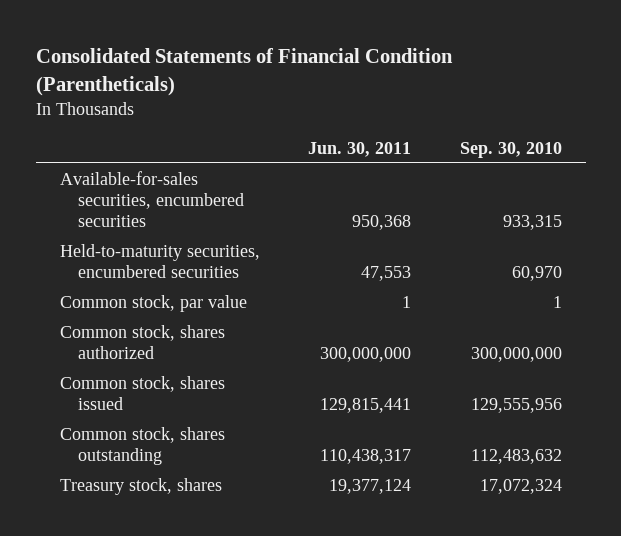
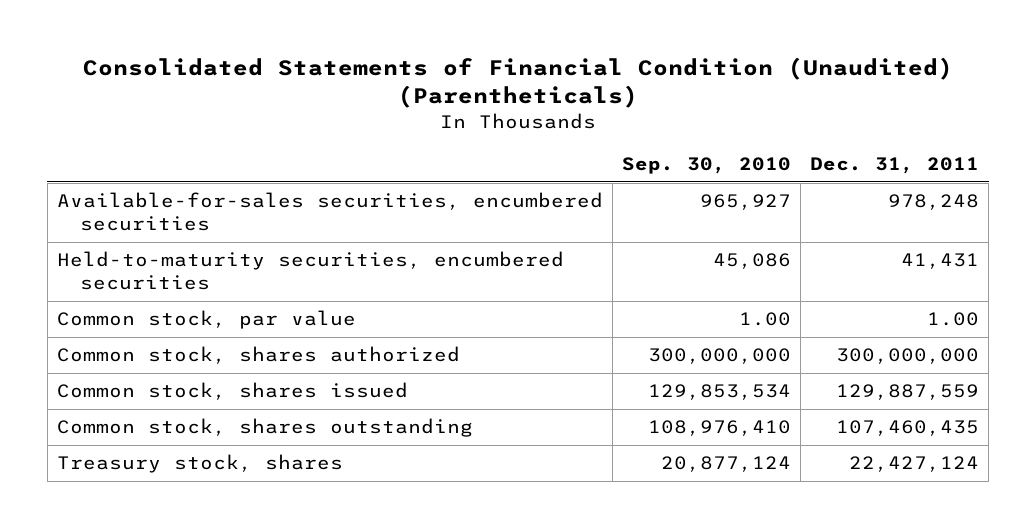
- Consolidated Statements of Financial Condition (Parentheticals)
+ Consolidated Statements of Financial Condition (Unaudited) (Parentheticals)
- | Jun. 30, 2011 | Sep. 30, 2010
+ | Sep. 30, 2010 | Dec. 31, 2011
- Available-for-sales securities, encumbered securities | 950,368 | 933,315
- Held-to-maturity securities, encumbered securities | 47,553 | 60,970
- Common stock, par value | 1 | 1
+ Available-for-sales securities, encumbered securities | 965,927 | 978,248
+ Held-to-maturity securities, encumbered securities | 45,086 | 41,431
+ Common stock, par value | 1.00 | 1.00
- Common stock, shares issued | 129,815,441 | 129,555,956
- Common stock, shares outstanding | 110,438,317 | 112,483,632
- Treasury stock, shares | 19,377,124 | 17,072,324
+ Common stock, shares issued | 129,853,534 | 129,887,559
+ Common stock, shares outstanding | 108,976,410 | 107,460,435
+ Treasury stock, shares | 20,877,124 | 22,427,124

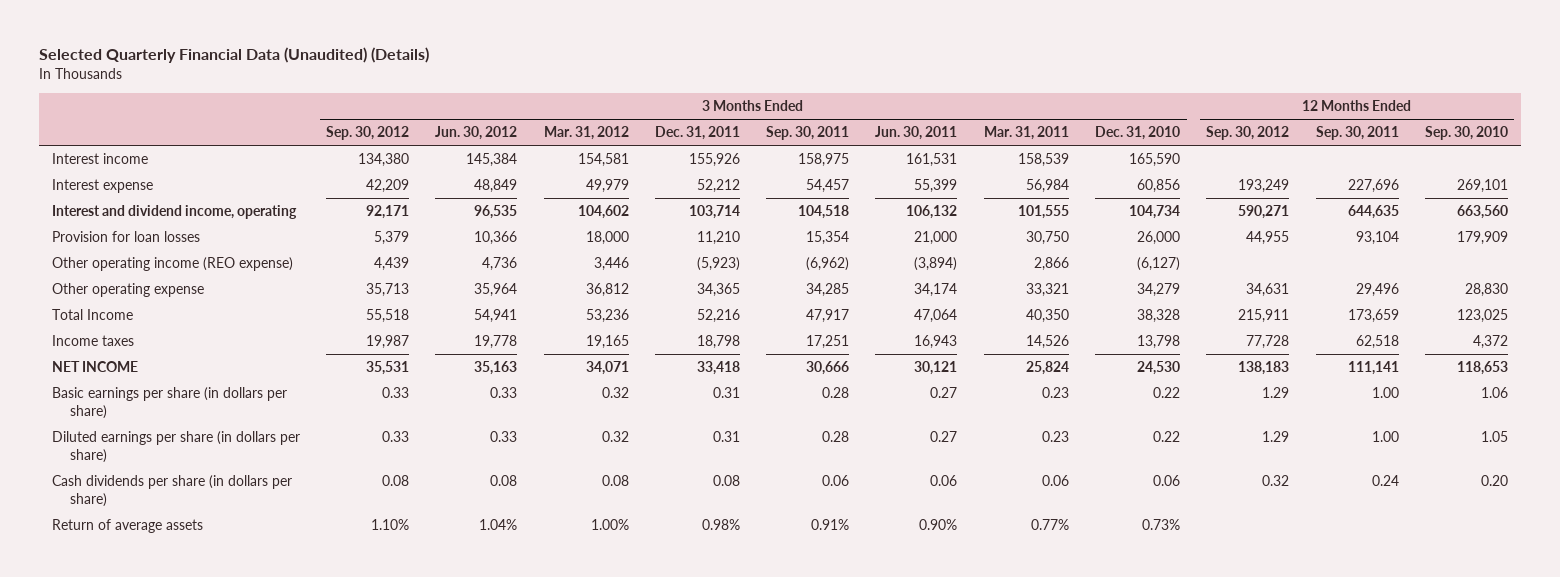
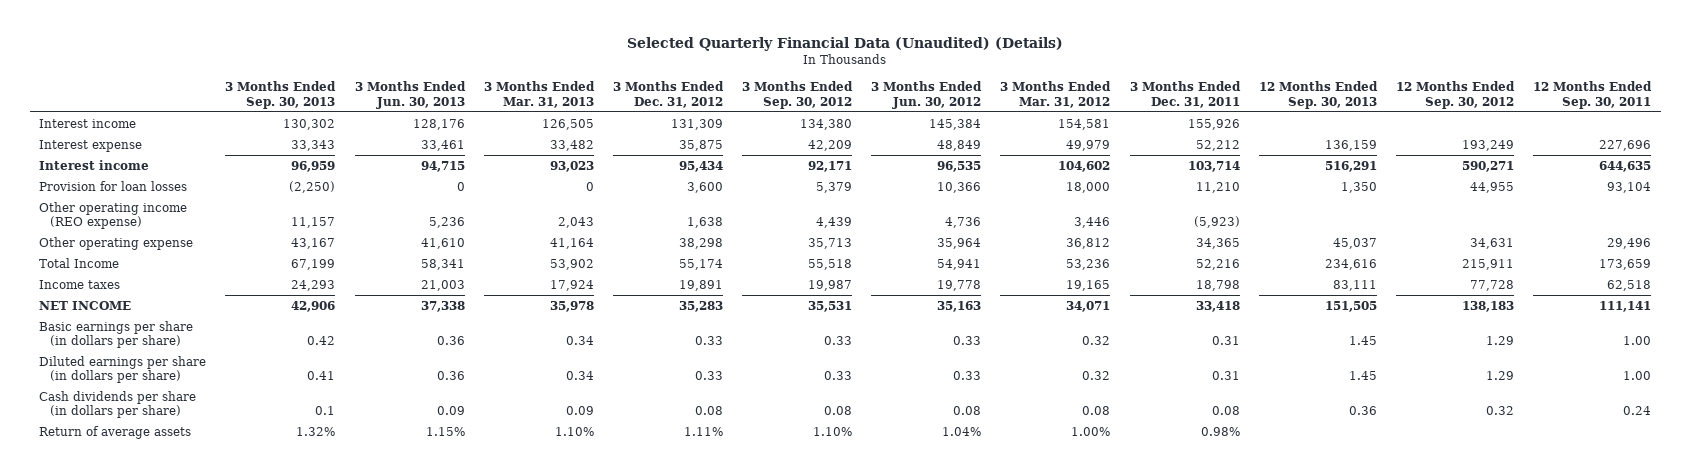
- | 3 Months Ended Sep. 30, 2012 | 3 Months Ended Jun. 30, 2012 | 3 Months Ended Mar. 31, 2012 | 3 Months Ended Dec. 31, 2011 | 3 Months Ended Sep. 30, 2011 | 3 Months Ended Jun. 30, 2011 | 3 Months Ended Mar. 31, 2011 | 3 Months Ended Dec. 31, 2010 | 12 Months Ended Sep. 30, 2012 | 12 Months Ended Sep. 30, 2011 | 12 Months Ended Sep. 30, 2010
+ | 3 Months Ended Sep. 30, 2013 | 3 Months Ended Jun. 30, 2013 | 3 Months Ended Mar. 31, 2013 | 3 Months Ended Dec. 31, 2012 | 3 Months Ended Sep. 30, 2012 | 3 Months Ended Jun. 30, 2012 | 3 Months Ended Mar. 31, 2012 | 3 Months Ended Dec. 31, 2011 | 12 Months Ended Sep. 30, 2013 | 12 Months Ended Sep. 30, 2012 | 12 Months Ended Sep. 30, 2011
- Interest and dividend income, operating | 92,171 | 96,535 | 104,602 | 103,714 | 104,518 | 106,132 | 101,555 | 104,734 | 590,271 | 644,635 | 663,560
+ Interest income | 96,959 | 94,715 | 93,023 | 95,434 | 92,171 | 96,535 | 104,602 | 103,714 | 516,291 | 590,271 | 644,635

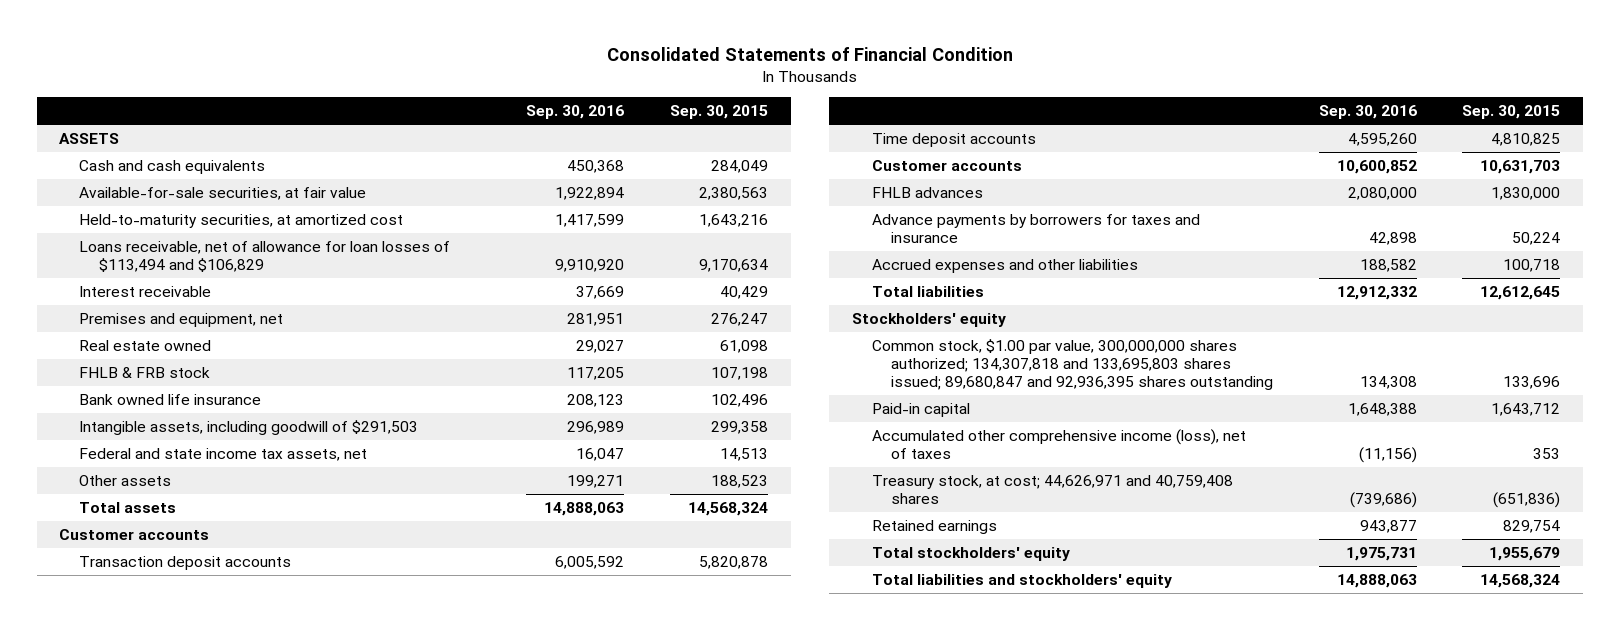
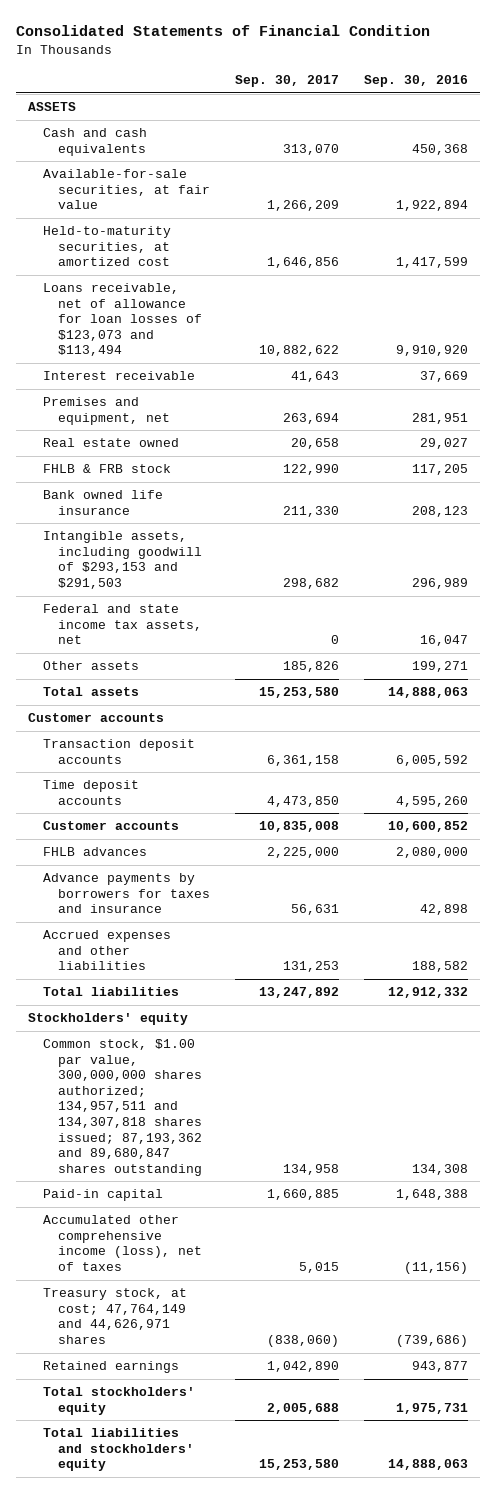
- | Sep. 30, 2016 | Sep. 30, 2015
+ | Sep. 30, 2017 | Sep. 30, 2016
- Loans receivable, net of allowance for loan losses of $113,494 and $106,829 | 9,910,920 | 9,170,634
+ Loans receivable, net of allowance for loan losses of $123,073 and $113,494 | 10,882,622 | 9,910,920
- Intangible assets, including goodwill of $291,503 | 296,989 | 299,358
+ Intangible assets, including goodwill of $293,153 and $291,503 | 298,682 | 296,989
- Common stock, $1.00 par value, 300,000,000 shares authorized; 134,307,818 and 133,695,803 shares issued; 89,680,847 and 92,936,395 shares outstanding | 134,308 | 133,696
+ Common stock, $1.00 par value, 300,000,000 shares authorized; 134,957,511 and 134,307,818 shares issued; 87,193,362 and 89,680,847 shares outstanding | 134,958 | 134,308
- Treasury stock, at cost; 44,626,971 and 40,759,408 shares | (739,686) | (651,836)
+ Treasury stock, at cost; 47,764,149 and 44,626,971 shares | (838,060) | (739,686)

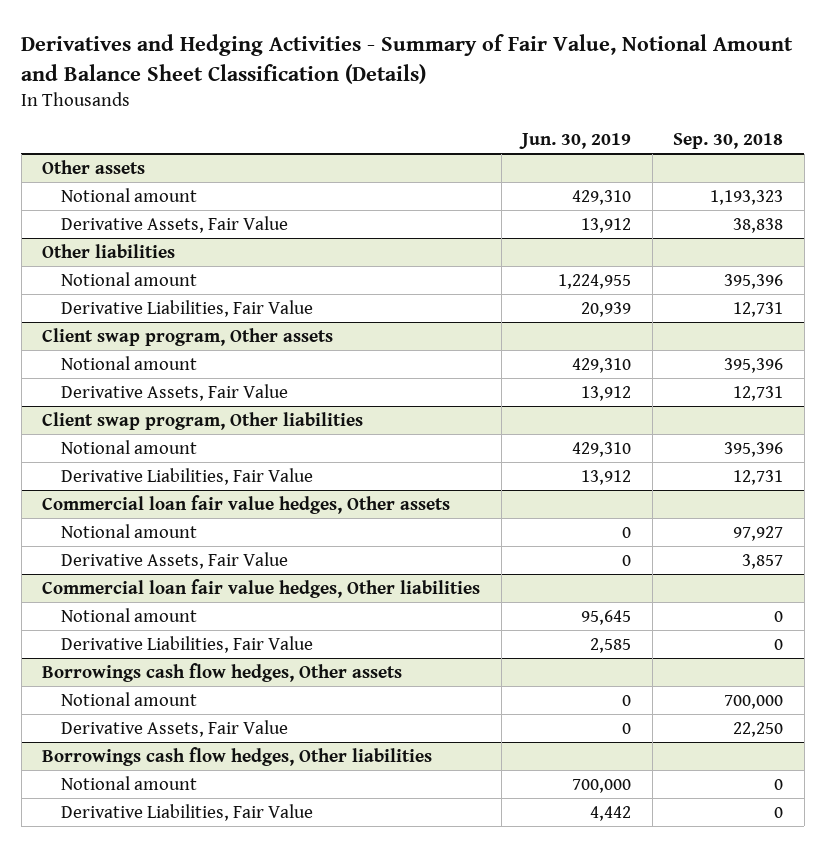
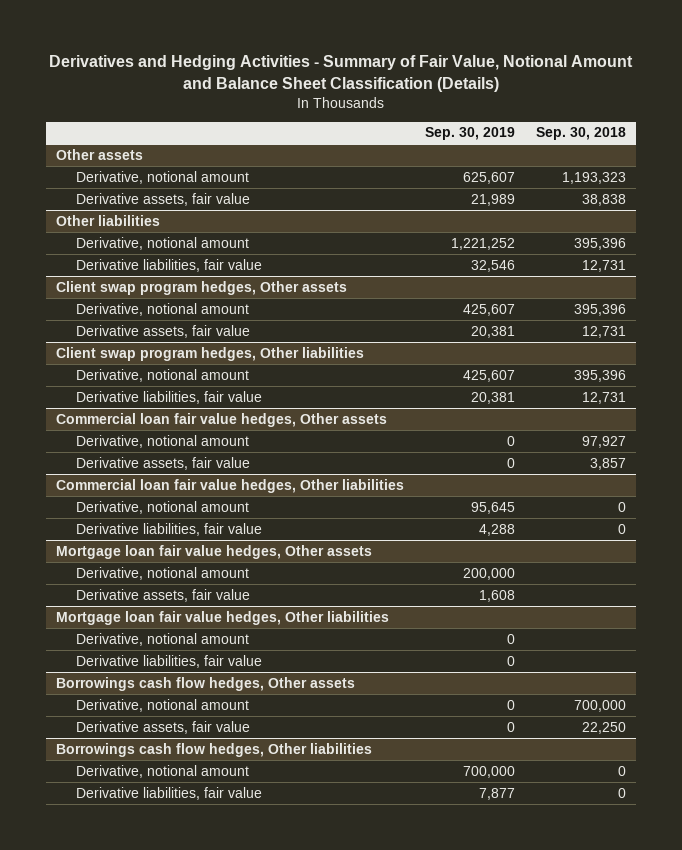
- | Jun. 30, 2019 | Sep. 30, 2018
+ | Sep. 30, 2019 | Sep. 30, 2018
@ Other assets
- Notional amount | 429,310 | 1,193,323
- Derivative Assets, Fair Value | 13,912 | 38,838
+ Derivative, notional amount | 625,607 | 1,193,323
+ Derivative assets, fair value | 21,989 | 38,838
@ Other liabilities
- Notional amount | 1,224,955 | 395,396
- Derivative Liabilities, Fair Value | 20,939 | 12,731
- Client swap program, Other assets
- Notional amount | 429,310 | 395,396
- Derivative Assets, Fair Value | 13,912 | 12,731
- Client swap program, Other liabilities
- Notional amount | 429,310 | 395,396
- Derivative Liabilities, Fair Value | 13,912 | 12,731
@ Other liabilities
+ Derivative, notional amount | 1,221,252 | 395,396
+ Derivative liabilities, fair value | 32,546 | 12,731
+ Client swap program hedges, Other assets
+ Derivative, notional amount | 425,607 | 395,396
+ Derivative assets, fair value | 20,381 | 12,731
+ Client swap program hedges, Other liabilities
+ Derivative, notional amount | 425,607 | 395,396
+ Derivative liabilities, fair value | 20,381 | 12,731
@ Commercial loan fair value hedges, Other assets
- Notional amount | 0 | 97,927
- Derivative Assets, Fair Value | 0 | 3,857
+ Derivative, notional amount | 0 | 97,927
+ Derivative assets, fair value | 0 | 3,857
@ Commercial loan fair value hedges, Other liabilities
- Notional amount | 95,645 | 0
- Derivative Liabilities, Fair Value | 2,585 | 0
+ Derivative, notional amount | 95,645 | 0
+ Derivative liabilities, fair value | 4,288 | 0
+ Mortgage loan fair value hedges, Other assets
+ Derivative, notional amount | 200,000 |
+ Derivative assets, fair value | 1,608 |
+ Mortgage loan fair value hedges, Other liabilities
+ Derivative, notional amount | 0 |
+ Derivative liabilities, fair value | 0 |
@ Borrowings cash flow hedges, Other assets
- Notional amount | 0 | 700,000
- Derivative Assets, Fair Value | 0 | 22,250
+ Derivative, notional amount | 0 | 700,000
+ Derivative assets, fair value | 0 | 22,250
@ Borrowings cash flow hedges, Other liabilities
- Notional amount | 700,000 | 0
- Derivative Liabilities, Fair Value | 4,442 | 0
+ Derivative, notional amount | 700,000 | 0
+ Derivative liabilities, fair value | 7,877 | 0

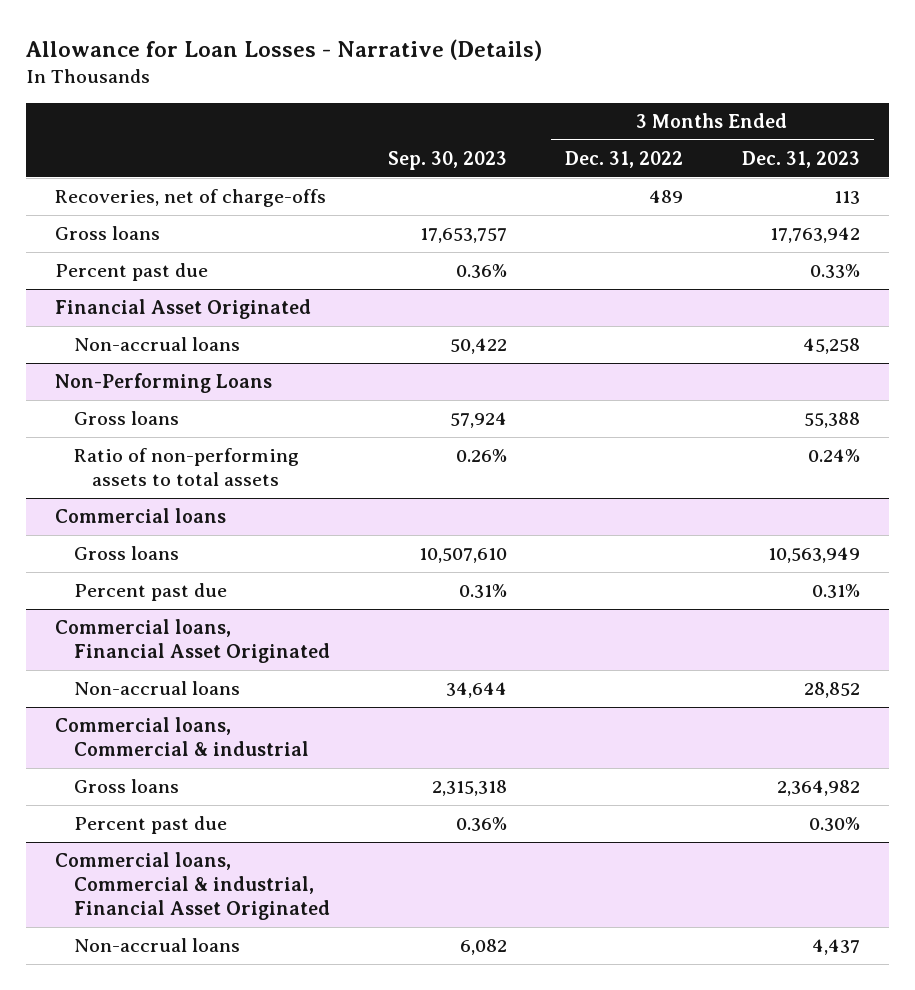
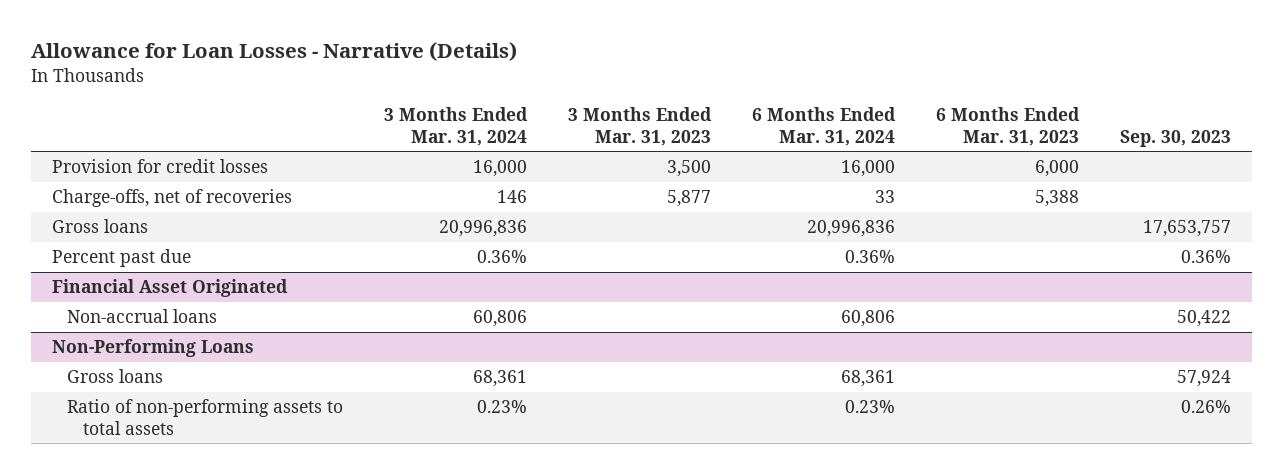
- | Sep. 30, 2023 | 3 Months Ended Dec. 31, 2022 | 3 Months Ended Dec. 31, 2023
+ | 3 Months Ended Mar. 31, 2024 | 3 Months Ended Mar. 31, 2023 | 6 Months Ended Mar. 31, 2024 | 6 Months Ended Mar. 31, 2023 | Sep. 30, 2023
- Recoveries, net of charge-offs | | 489 | 113
+ Provision for credit losses | 16,000 | 3,500 | 16,000 | 6,000 |
+ Charge-offs, net of recoveries | 146 | 5,877 | 33 | 5,388 |
- Commercial loans
- Gross loans | 10,507,610 | | 10,563,949
- Percent past due | 0.31% | | 0.31%
- Commercial loans, Financial Asset Originated
- Non-accrual loans | 34,644 | | 28,852
- Commercial loans, Commercial & industrial
- Gross loans | 2,315,318 | | 2,364,982
- Percent past due | 0.36% | | 0.30%
- Commercial loans, Commercial & industrial, Financial Asset Originated
- Non-accrual loans | 6,082 | | 4,437

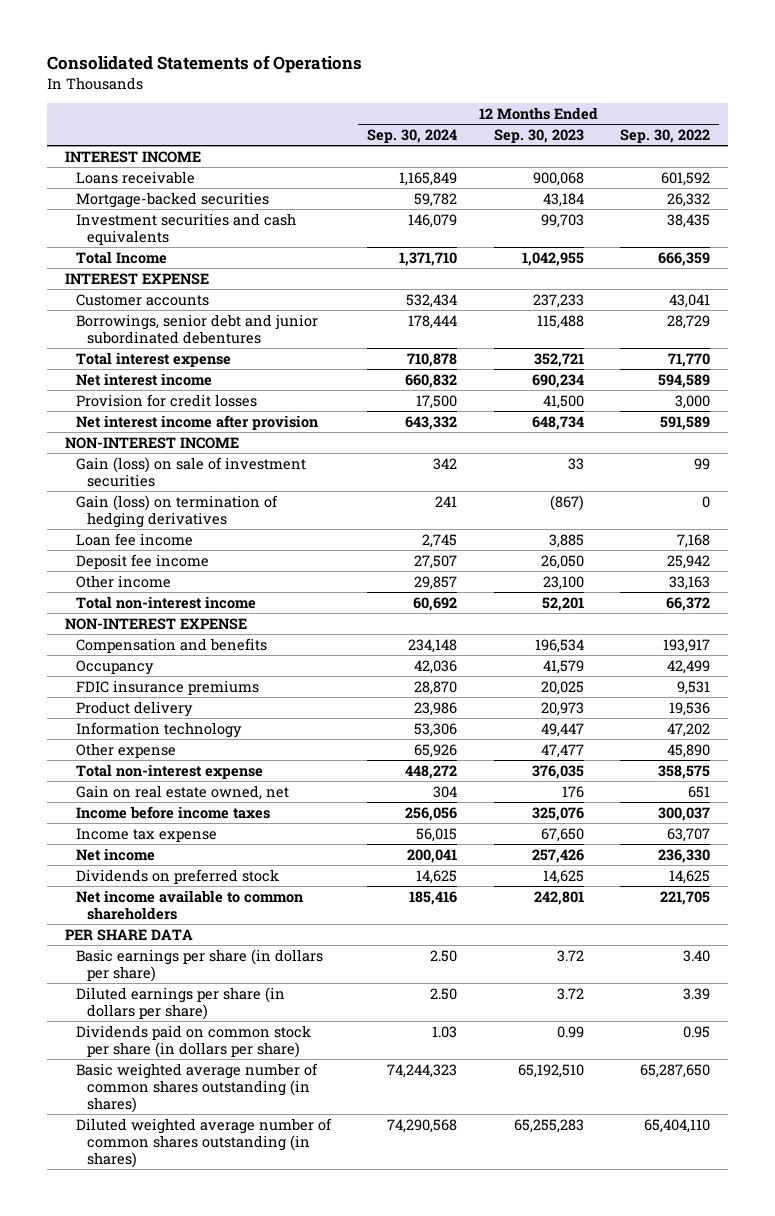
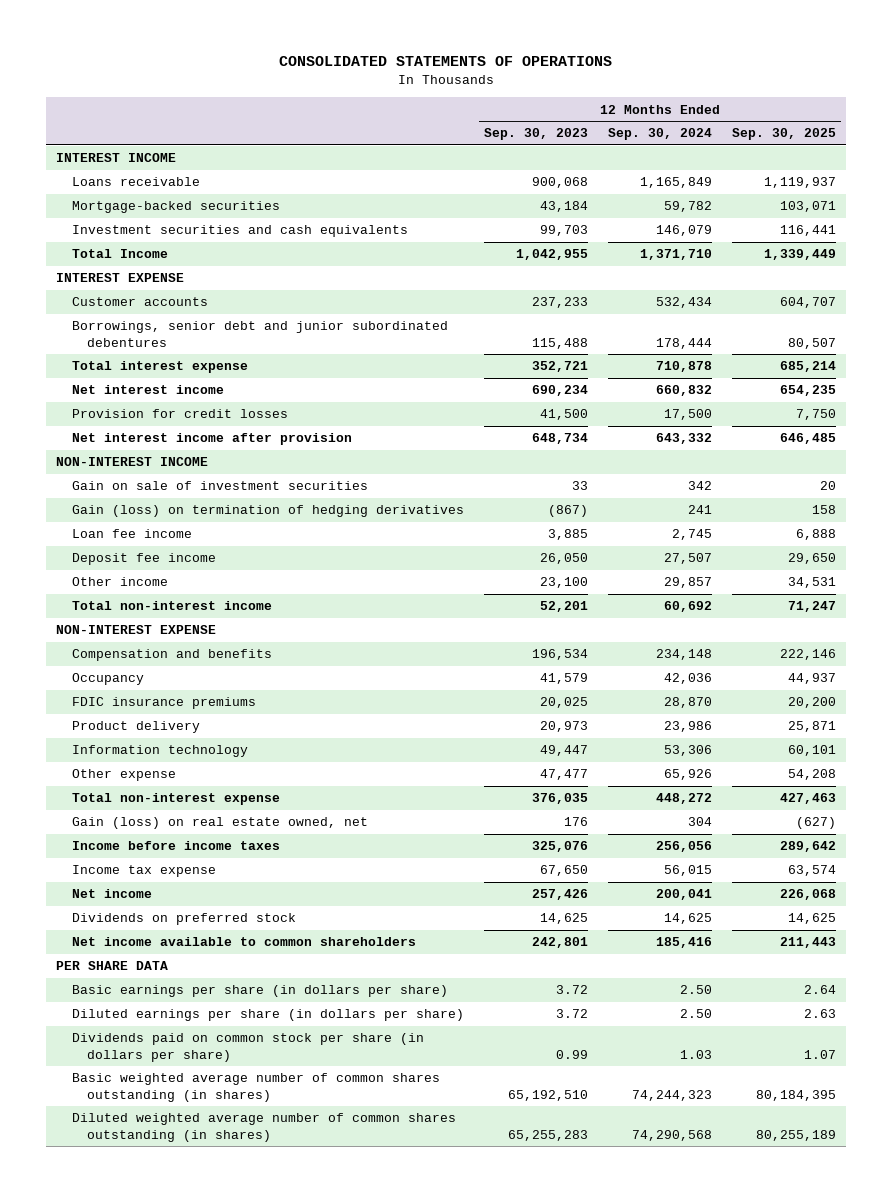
- Consolidated Statements of Operations
+ CONSOLIDATED STATEMENTS OF OPERATIONS
- | 12 Months Ended Sep. 30, 2024 | 12 Months Ended Sep. 30, 2023 | 12 Months Ended Sep. 30, 2022
+ | 12 Months Ended Sep. 30, 2023 | 12 Months Ended Sep. 30, 2024 | 12 Months Ended Sep. 30, 2025
- Gain (loss) on sale of investment securities | 342 | 33 | 99
+ Gain on sale of investment securities | 33 | 342 | 20
- Gain on real estate owned, net | 304 | 176 | 651
+ Gain (loss) on real estate owned, net | 176 | 304 | (627)

